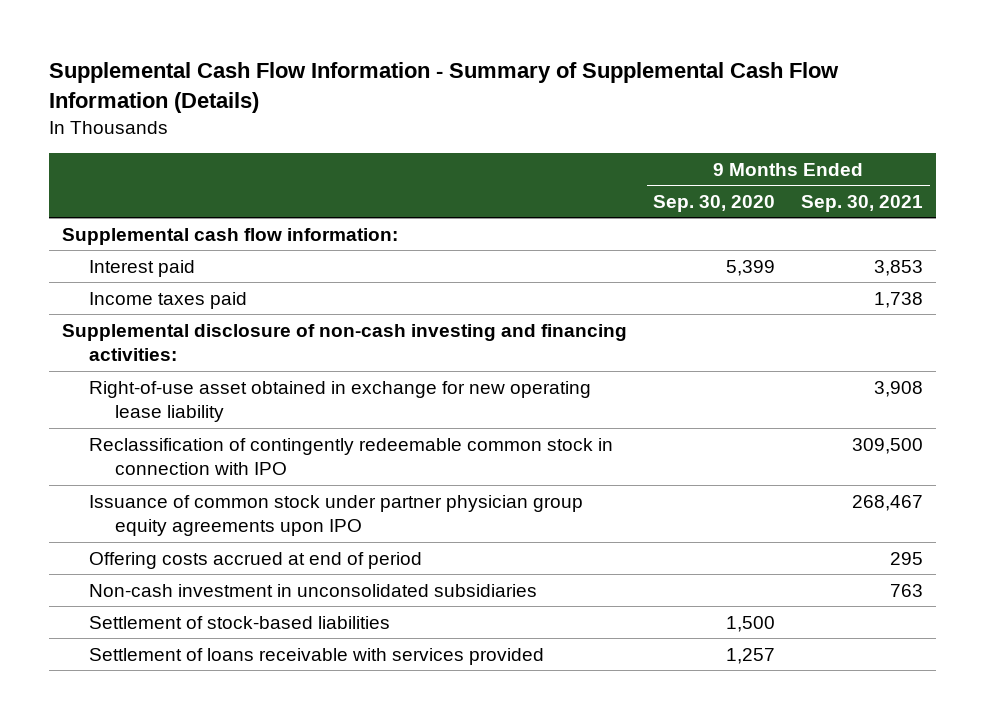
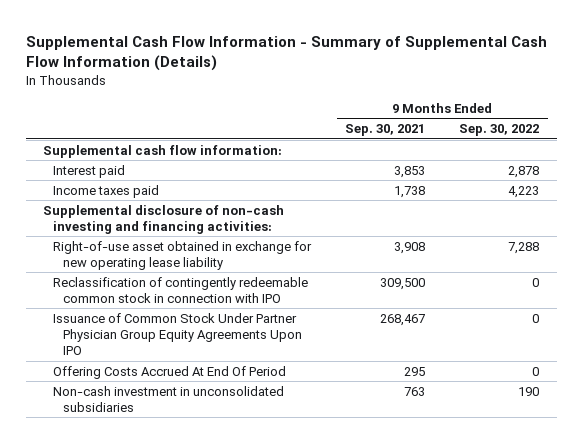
- | 9 Months Ended Sep. 30, 2020 | 9 Months Ended Sep. 30, 2021
+ | 9 Months Ended Sep. 30, 2021 | 9 Months Ended Sep. 30, 2022
- Issuance of common stock under partner physician group equity agreements upon IPO | | 268,467
- Offering costs accrued at end of period | | 295
+ Issuance of Common Stock Under Partner Physician Group Equity Agreements Upon IPO | 268,467 | 0
+ Offering Costs Accrued At End Of Period | 295 | 0
- Settlement of stock-based liabilities | 1,500 |
- Settlement of loans receivable with services provided | 1,257 |

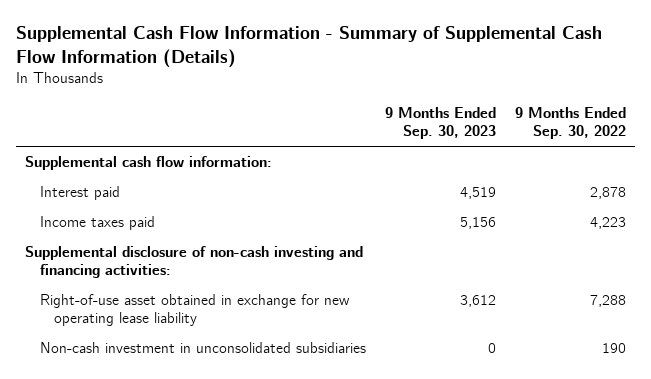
- | 9 Months Ended Sep. 30, 2021 | 9 Months Ended Sep. 30, 2022
+ | 9 Months Ended Sep. 30, 2023 | 9 Months Ended Sep. 30, 2022
- Reclassification of contingently redeemable common stock in connection with IPO | 309,500 | 0
- Issuance of Common Stock Under Partner Physician Group Equity Agreements Upon IPO | 268,467 | 0
- Offering Costs Accrued At End Of Period | 295 | 0

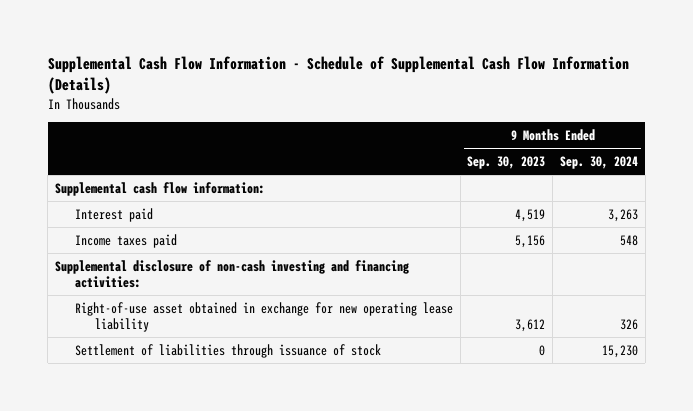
- Supplemental Cash Flow Information - Summary of Supplemental Cash Flow Information (Details)
+ Supplemental Cash Flow Information - Schedule of Supplemental Cash Flow Information (Details)
- | 9 Months Ended Sep. 30, 2023 | 9 Months Ended Sep. 30, 2022
+ | 9 Months Ended Sep. 30, 2023 | 9 Months Ended Sep. 30, 2024
- Non-cash investment in unconsolidated subsidiaries | 0 | 190
+ Settlement of liabilities through issuance of stock | 0 | 15,230

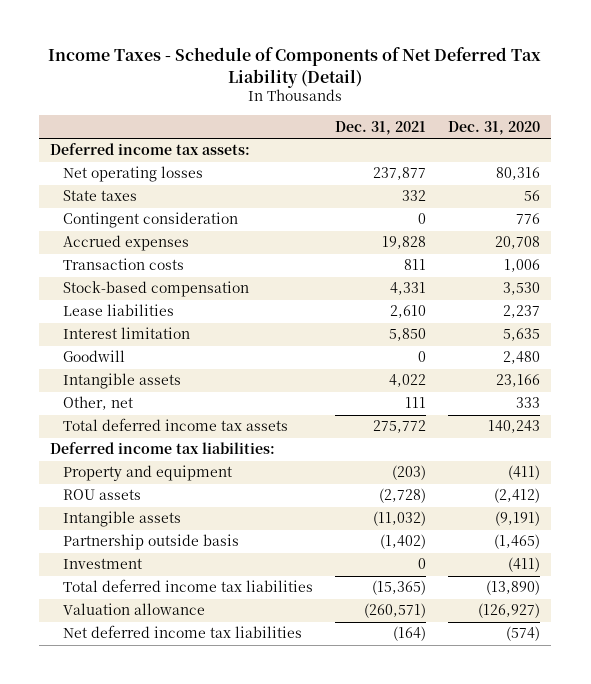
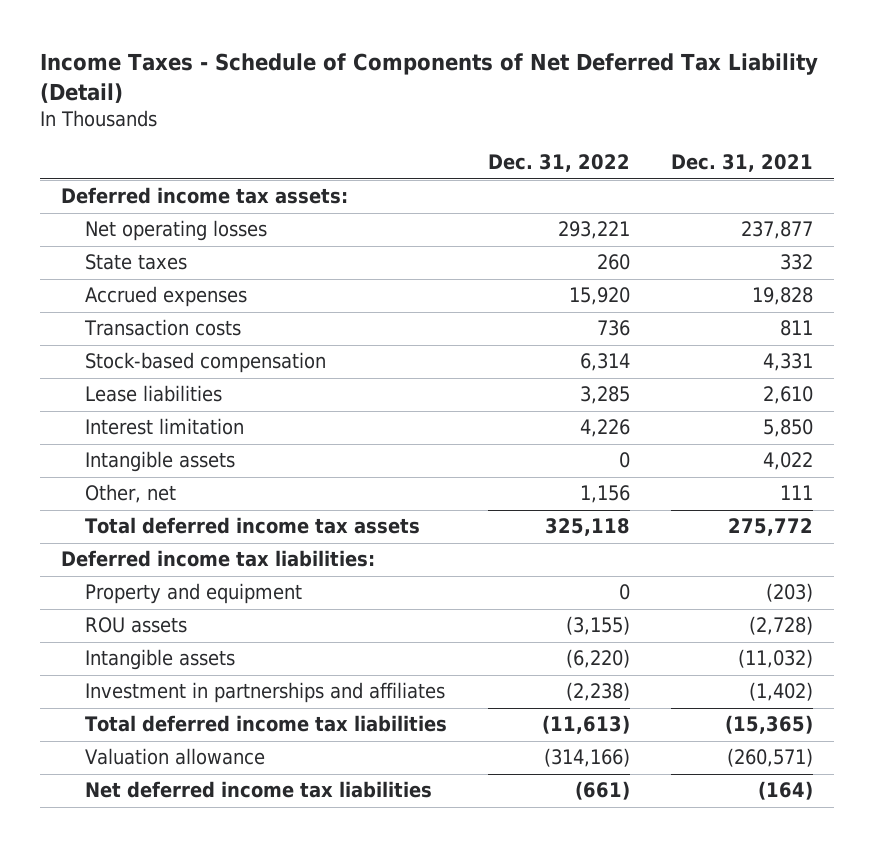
- | Dec. 31, 2021 | Dec. 31, 2020
+ | Dec. 31, 2022 | Dec. 31, 2021
- Contingent consideration | 0 | 776
- Goodwill | 0 | 2,480
- Partnership outside basis | (1,402) | (1,465)
- Investment | 0 | (411)
+ Investment in partnerships and affiliates | (2,238) | (1,402)

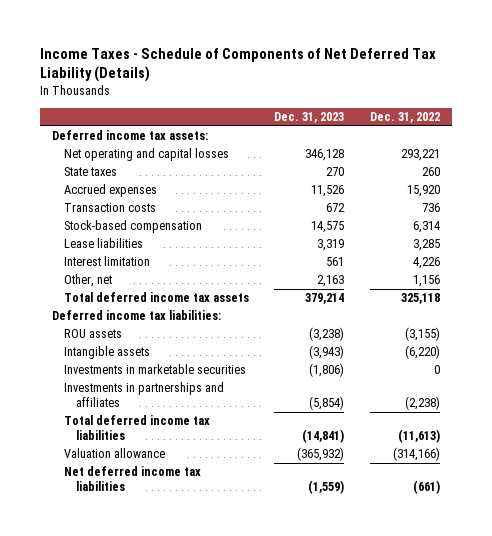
- Income Taxes - Schedule of Components of Net Deferred Tax Liability (Detail)
+ Income Taxes - Schedule of Components of Net Deferred Tax Liability (Details)
- | Dec. 31, 2022 | Dec. 31, 2021
+ | Dec. 31, 2023 | Dec. 31, 2022
- Net operating losses | 293,221 | 237,877
+ Net operating and capital losses | 346,128 | 293,221
- Intangible assets | 0 | 4,022
- Property and equipment | 0 | (203)
- Investment in partnerships and affiliates | (2,238) | (1,402)
+ Investments in marketable securities | (1,806) | 0
+ Investments in partnerships and affiliates | (5,854) | (2,238)

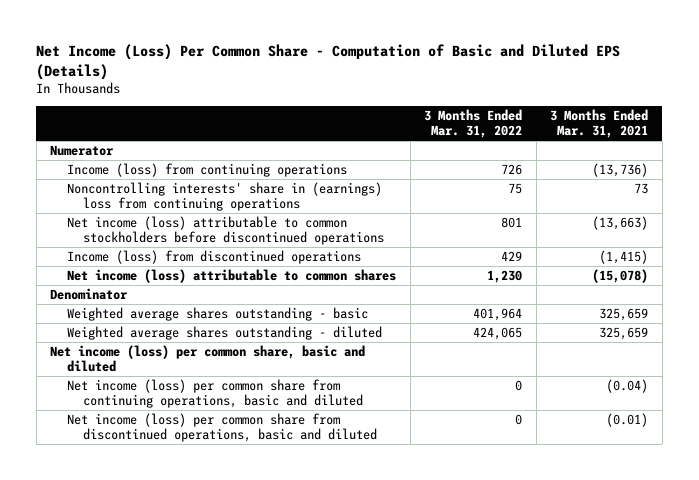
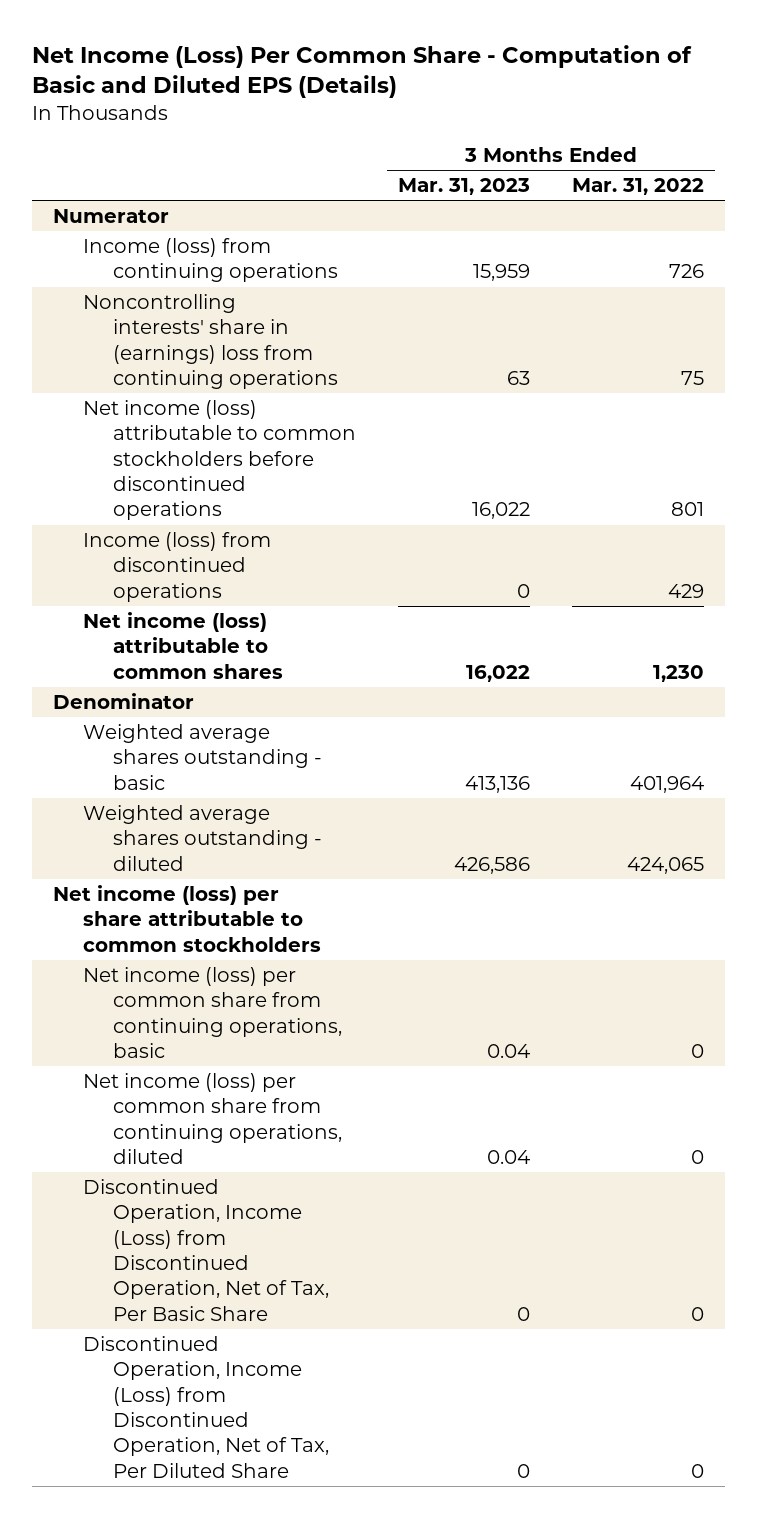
- | 3 Months Ended Mar. 31, 2022 | 3 Months Ended Mar. 31, 2021
+ | 3 Months Ended Mar. 31, 2023 | 3 Months Ended Mar. 31, 2022
- Net income (loss) per common share, basic and diluted
- Net income (loss) per common share from continuing operations, basic and diluted | 0 | (0.04)
- Net income (loss) per common share from discontinued operations, basic and diluted | 0 | (0.01)
+ Net income (loss) per share attributable to common stockholders
+ Net income (loss) per common share from continuing operations, basic | 0.04 | 0
+ Net income (loss) per common share from continuing operations, diluted | 0.04 | 0
+ Discontinued Operation, Income (Loss) from Discontinued Operation, Net of Tax, Per Basic Share | 0 | 0
+ Discontinued Operation, Income (Loss) from Discontinued Operation, Net of Tax, Per Diluted Share | 0 | 0

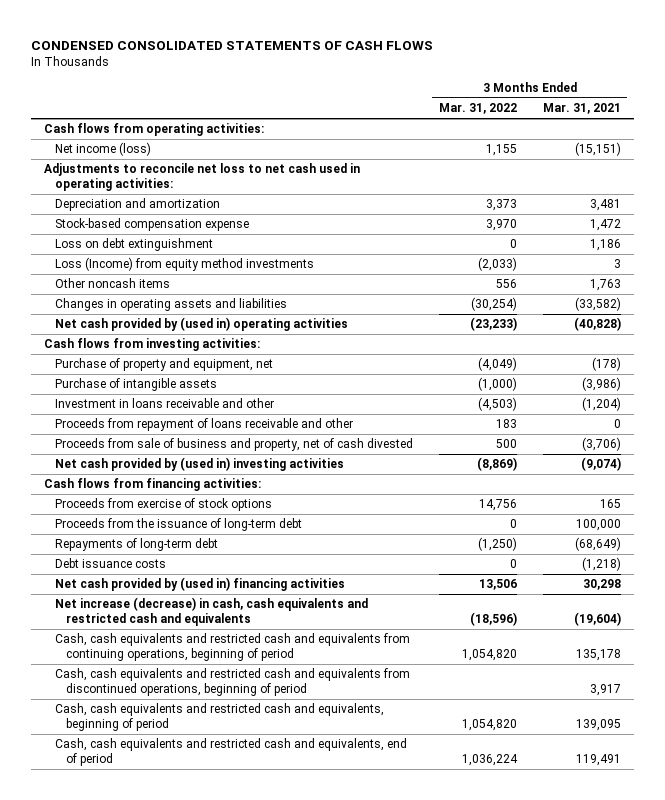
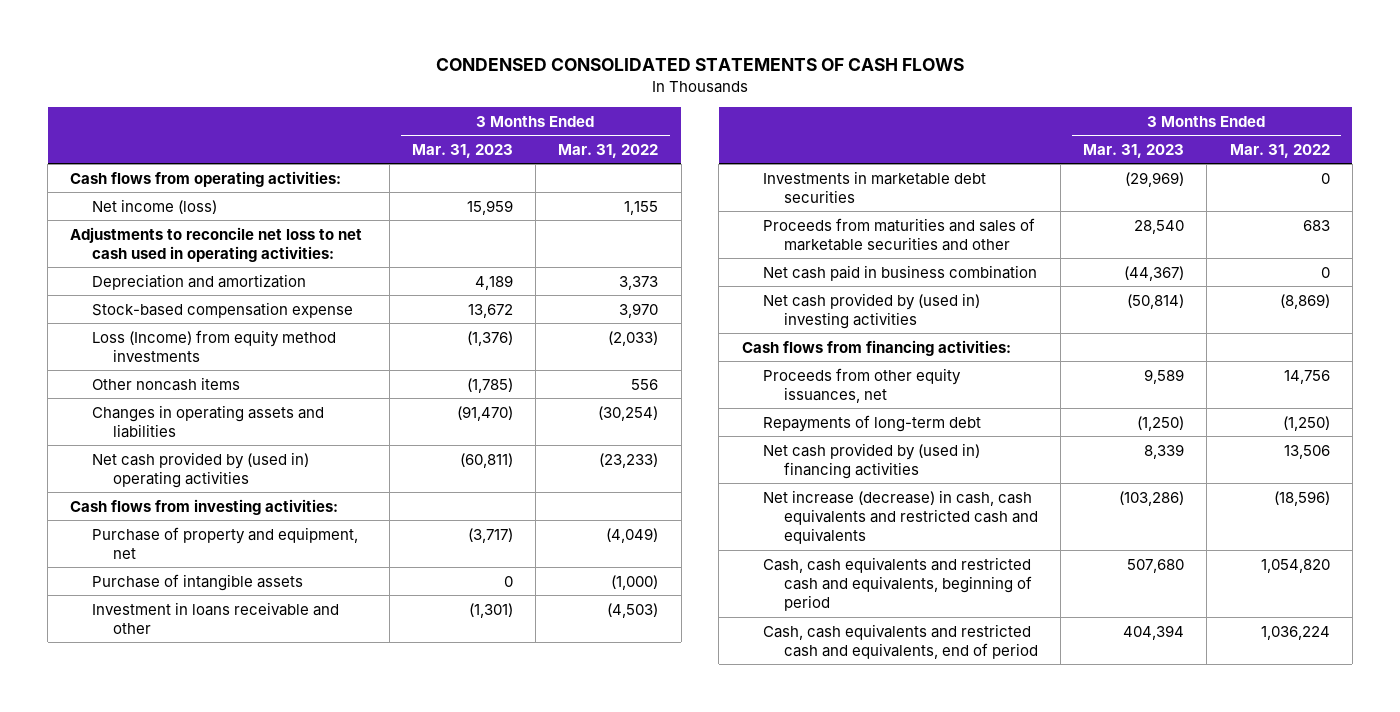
- | 3 Months Ended Mar. 31, 2022 | 3 Months Ended Mar. 31, 2021
+ | 3 Months Ended Mar. 31, 2023 | 3 Months Ended Mar. 31, 2022
- Loss on debt extinguishment | 0 | 1,186
- Proceeds from repayment of loans receivable and other | 183 | 0
- Proceeds from sale of business and property, net of cash divested | 500 | (3,706)
+ Investments in marketable debt securities | (29,969) | 0
+ Proceeds from maturities and sales of marketable securities and other | 28,540 | 683
+ Net cash paid in business combination | (44,367) | 0
- Proceeds from exercise of stock options | 14,756 | 165
- Proceeds from the issuance of long-term debt | 0 | 100,000
+ Proceeds from other equity issuances, net | 9,589 | 14,756
- Debt issuance costs | 0 | (1,218)
- Cash, cash equivalents and restricted cash and equivalents from continuing operations, beginning of period | 1,054,820 | 135,178
- Cash, cash equivalents and restricted cash and equivalents from discontinued operations, beginning of period | | 3,917

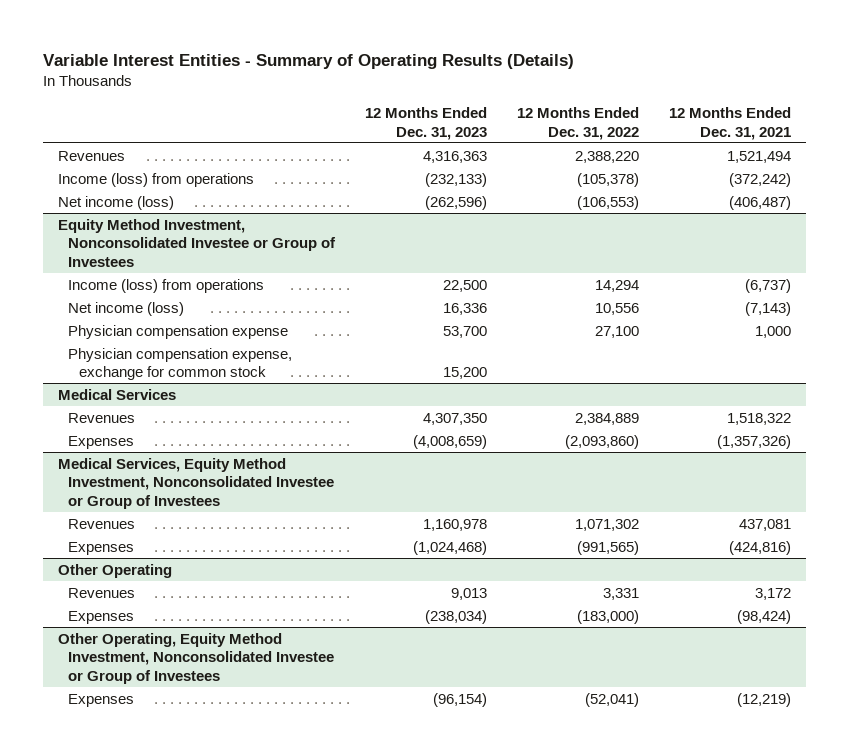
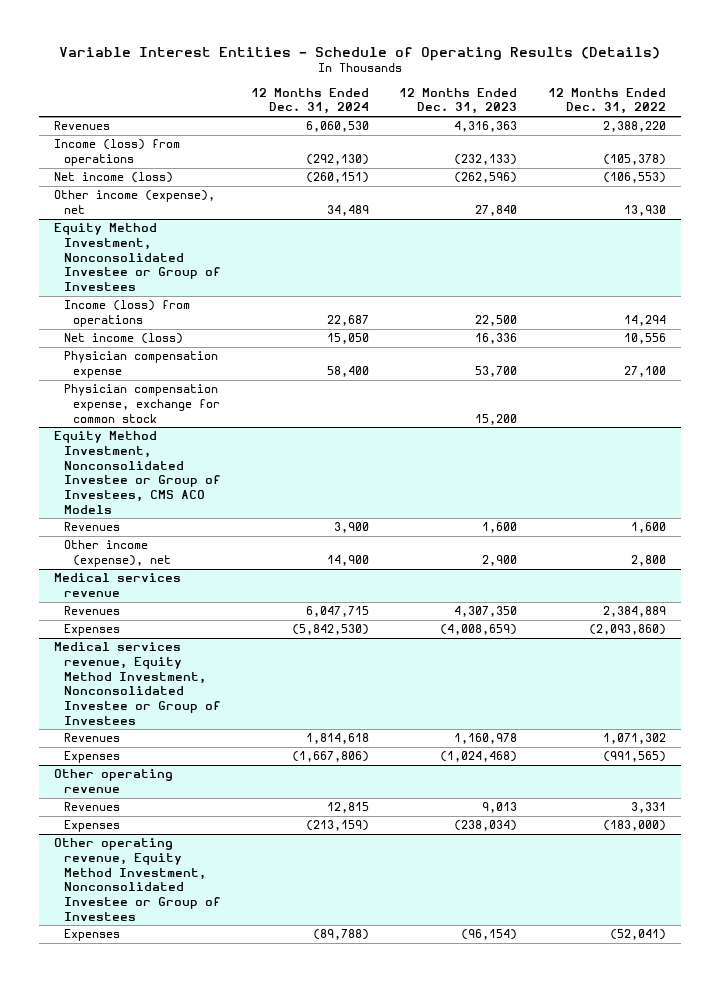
- Variable Interest Entities - Summary of Operating Results (Details)
+ Variable Interest Entities - Schedule of Operating Results (Details)
- | 12 Months Ended Dec. 31, 2023 | 12 Months Ended Dec. 31, 2022 | 12 Months Ended Dec. 31, 2021
+ | 12 Months Ended Dec. 31, 2024 | 12 Months Ended Dec. 31, 2023 | 12 Months Ended Dec. 31, 2022
+ Other income (expense), net | 34,489 | 27,840 | 13,930
- Medical Services
+ Equity Method Investment, Nonconsolidated Investee or Group of Investees, CMS ACO Models
+ Revenues | 3,900 | 1,600 | 1,600
+ Other income (expense), net | 14,900 | 2,900 | 2,800
+ Medical services revenue
- Medical Services, Equity Method Investment, Nonconsolidated Investee or Group of Investees
+ Medical services revenue, Equity Method Investment, Nonconsolidated Investee or Group of Investees
- Other Operating
+ Other operating revenue
- Other Operating, Equity Method Investment, Nonconsolidated Investee or Group of Investees
+ Other operating revenue, Equity Method Investment, Nonconsolidated Investee or Group of Investees

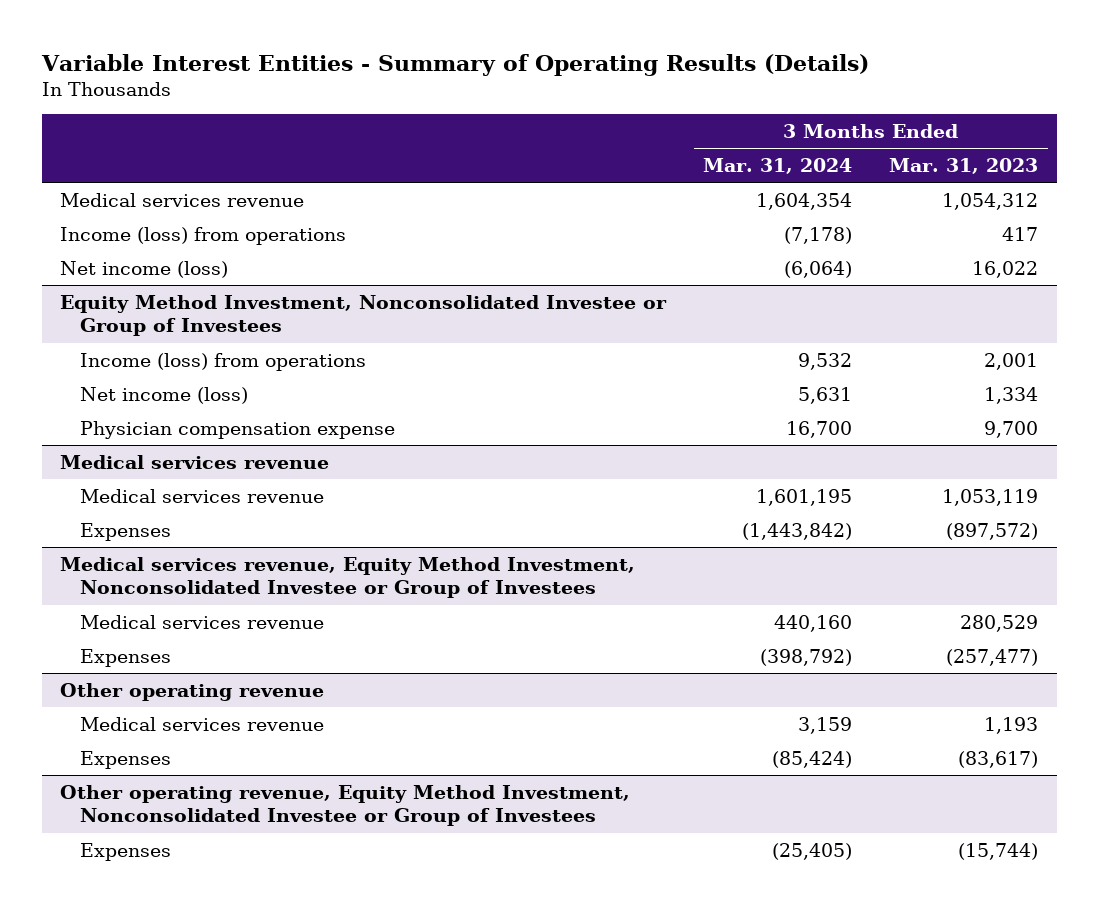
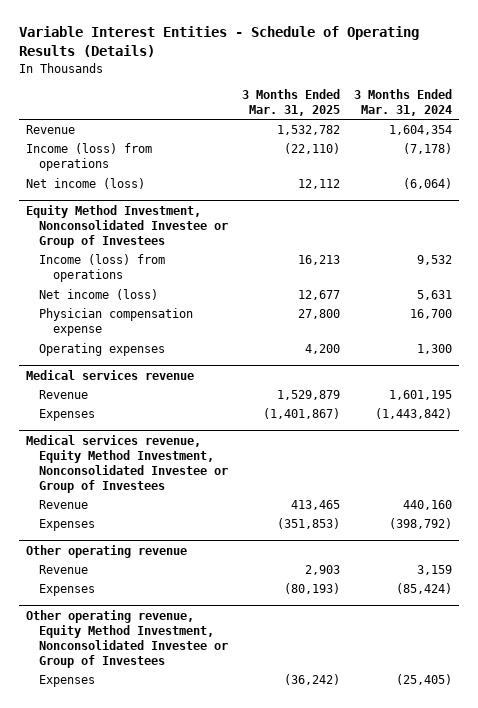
- Variable Interest Entities - Summary of Operating Results (Details)
+ Variable Interest Entities - Schedule of Operating Results (Details)
- | 3 Months Ended Mar. 31, 2024 | 3 Months Ended Mar. 31, 2023
+ | 3 Months Ended Mar. 31, 2025 | 3 Months Ended Mar. 31, 2024
- Medical services revenue | 1,604,354 | 1,054,312
+ Revenue | 1,532,782 | 1,604,354
@ Equity Method Investment, Nonconsolidated Investee or Group of Investees
+ Operating expenses | 4,200 | 1,300
@ Medical services revenue
- Medical services revenue | 1,601,195 | 1,053,119
+ Revenue | 1,529,879 | 1,601,195
@ Medical services revenue, Equity Method Investment, Nonconsolidated Investee or Group of Investees
- Medical services revenue | 440,160 | 280,529
+ Revenue | 413,465 | 440,160
@ Other operating revenue
- Medical services revenue | 3,159 | 1,193
+ Revenue | 2,903 | 3,159

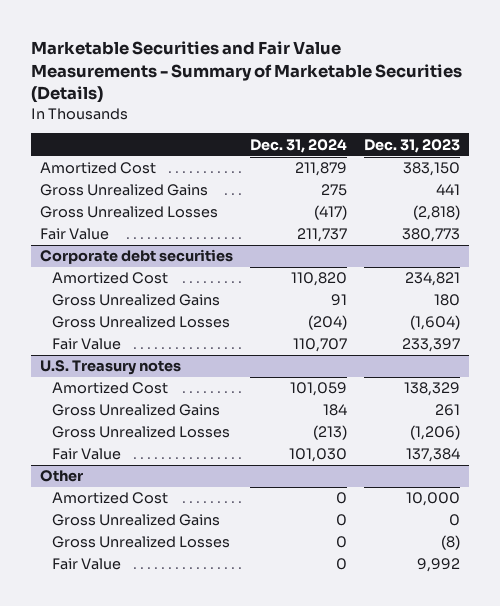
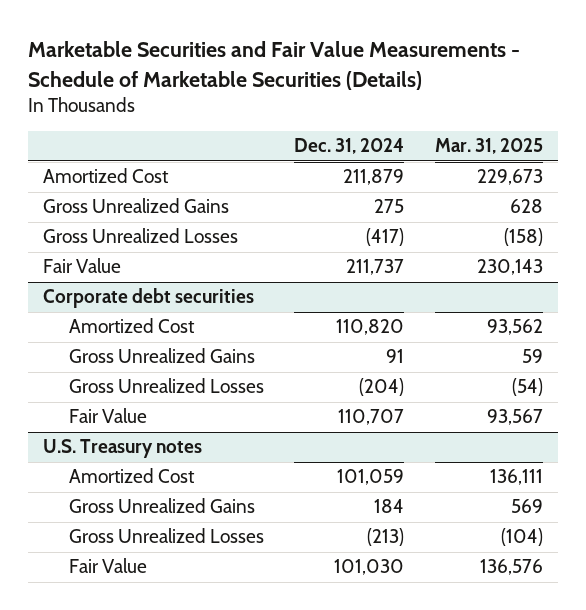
- Marketable Securities and Fair Value Measurements - Summary of Marketable Securities (Details)
+ Marketable Securities and Fair Value Measurements - Schedule of Marketable Securities (Details)
- | Dec. 31, 2024 | Dec. 31, 2023
+ | Dec. 31, 2024 | Mar. 31, 2025
- Other
- Amortized Cost | 0 | 10,000
- Gross Unrealized Gains | 0 | 0
- Gross Unrealized Losses | 0 | (8)
- Fair Value | 0 | 9,992

